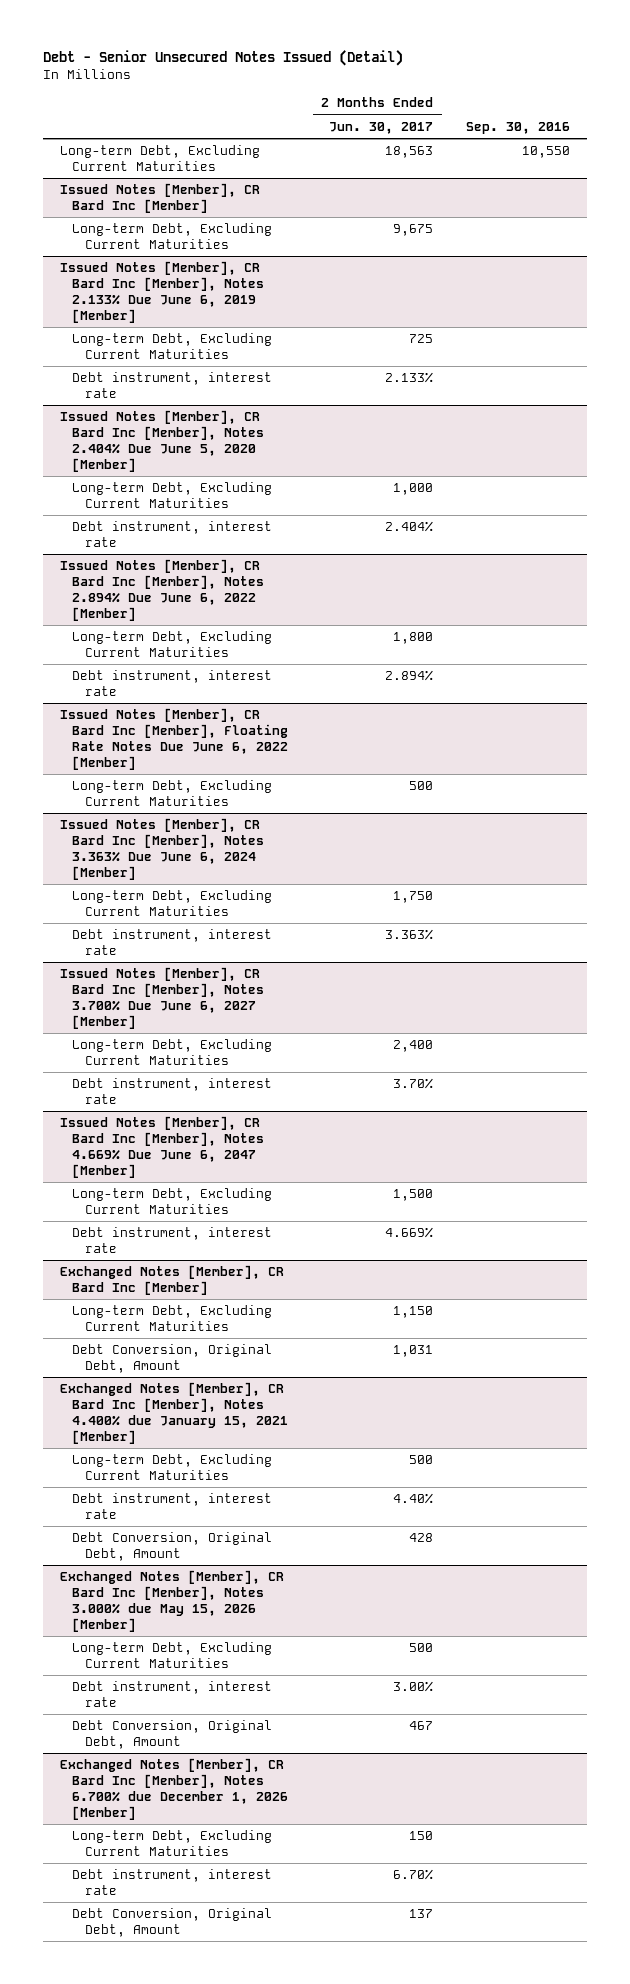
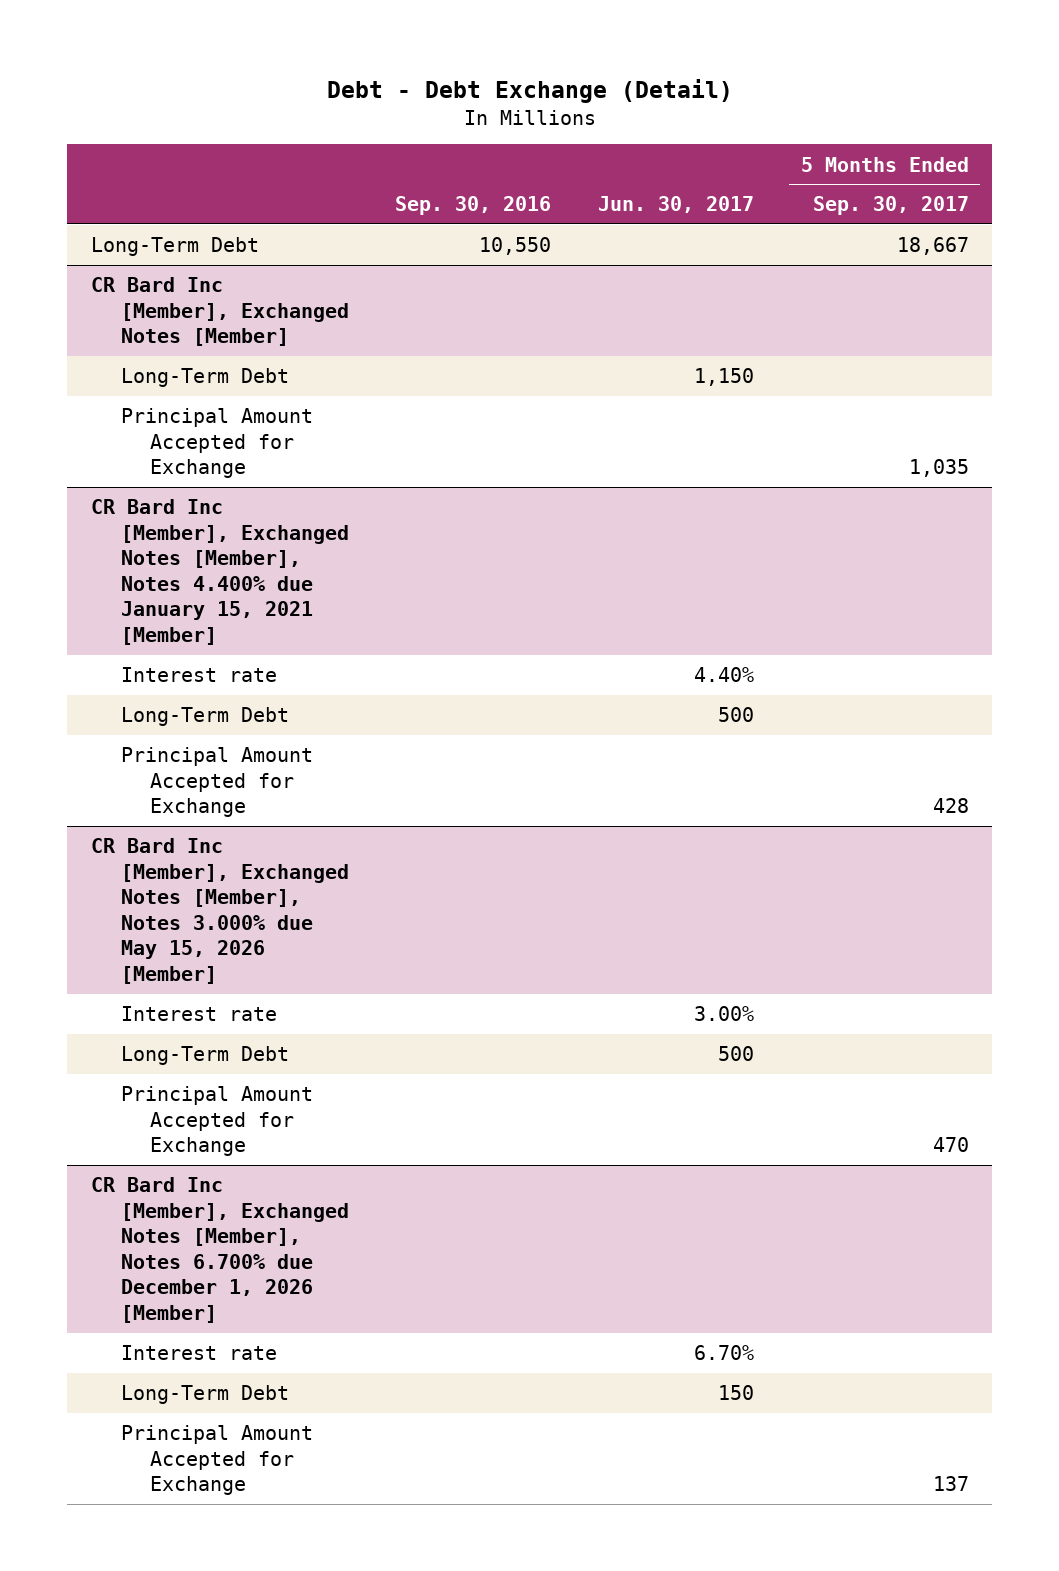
- Debt - Senior Unsecured Notes Issued (Detail)
+ Debt - Debt Exchange (Detail)
- | 2 Months Ended Jun. 30, 2017 | Sep. 30, 2016
+ | Sep. 30, 2016 | Jun. 30, 2017 | 5 Months Ended Sep. 30, 2017
- Long-term Debt, Excluding Current Maturities | 18,563 | 10,550
- Issued Notes [Member], CR Bard Inc [Member]
- Long-term Debt, Excluding Current Maturities | 9,675 |
- Issued Notes [Member], CR Bard Inc [Member], Notes 2.133% Due June 6, 2019 [Member]
- Long-term Debt, Excluding Current Maturities | 725 |
- Debt instrument, interest rate | 2.133% |
- Issued Notes [Member], CR Bard Inc [Member], Notes 2.404% Due June 5, 2020 [Member]
- Long-term Debt, Excluding Current Maturities | 1,000 |
- Debt instrument, interest rate | 2.404% |
- Issued Notes [Member], CR Bard Inc [Member], Notes 2.894% Due June 6, 2022 [Member]
- Long-term Debt, Excluding Current Maturities | 1,800 |
- Debt instrument, interest rate | 2.894% |
- Issued Notes [Member], CR Bard Inc [Member], Floating Rate Notes Due June 6, 2022 [Member]
- Long-term Debt, Excluding Current Maturities | 500 |
- Issued Notes [Member], CR Bard Inc [Member], Notes 3.363% Due June 6, 2024 [Member]
- Long-term Debt, Excluding Current Maturities | 1,750 |
- Debt instrument, interest rate | 3.363% |
- Issued Notes [Member], CR Bard Inc [Member], Notes 3.700% Due June 6, 2027 [Member]
- Long-term Debt, Excluding Current Maturities | 2,400 |
- Debt instrument, interest rate | 3.70% |
- Issued Notes [Member], CR Bard Inc [Member], Notes 4.669% Due June 6, 2047 [Member]
- Long-term Debt, Excluding Current Maturities | 1,500 |
- Debt instrument, interest rate | 4.669% |
- Exchanged Notes [Member], CR Bard Inc [Member]
- Long-term Debt, Excluding Current Maturities | 1,150 |
- Debt Conversion, Original Debt, Amount | 1,031 |
- Exchanged Notes [Member], CR Bard Inc [Member], Notes 4.400% due January 15, 2021 [Member]
- Long-term Debt, Excluding Current Maturities | 500 |
- Debt instrument, interest rate | 4.40% |
- Debt Conversion, Original Debt, Amount | 428 |
- Exchanged Notes [Member], CR Bard Inc [Member], Notes 3.000% due May 15, 2026 [Member]
- Long-term Debt, Excluding Current Maturities | 500 |
- Debt instrument, interest rate | 3.00% |
- Debt Conversion, Original Debt, Amount | 467 |
- Exchanged Notes [Member], CR Bard Inc [Member], Notes 6.700% due December 1, 2026 [Member]
- Long-term Debt, Excluding Current Maturities | 150 |
- Debt instrument, interest rate | 6.70% |
- Debt Conversion, Original Debt, Amount | 137 |
+ Long-Term Debt | 10,550 | | 18,667
+ CR Bard Inc [Member], Exchanged Notes [Member]
+ Long-Term Debt | | 1,150 |
+ Principal Amount Accepted for Exchange | | | 1,035
+ CR Bard Inc [Member], Exchanged Notes [Member], Notes 4.400% due January 15, 2021 [Member]
+ Interest rate | | 4.40% |
+ Long-Term Debt | | 500 |
+ Principal Amount Accepted for Exchange | | | 428
+ CR Bard Inc [Member], Exchanged Notes [Member], Notes 3.000% due May 15, 2026 [Member]
+ Interest rate | | 3.00% |
+ Long-Term Debt | | 500 |
+ Principal Amount Accepted for Exchange | | | 470
+ CR Bard Inc [Member], Exchanged Notes [Member], Notes 6.700% due December 1, 2026 [Member]
+ Interest rate | | 6.70% |
+ Long-Term Debt | | 150 |
+ Principal Amount Accepted for Exchange | | | 137

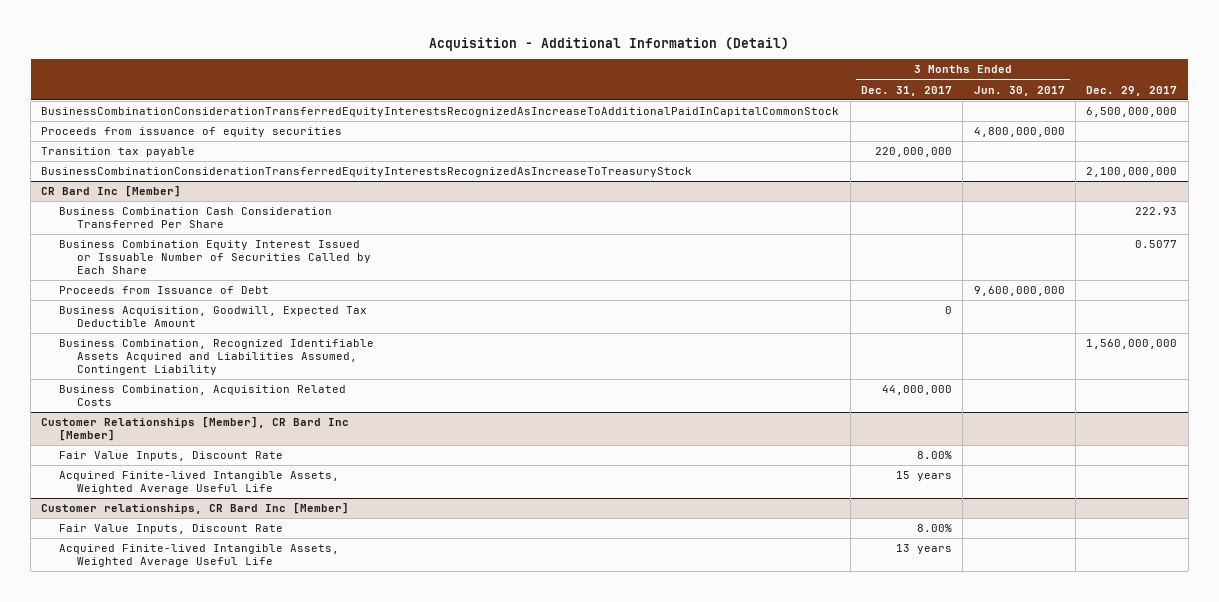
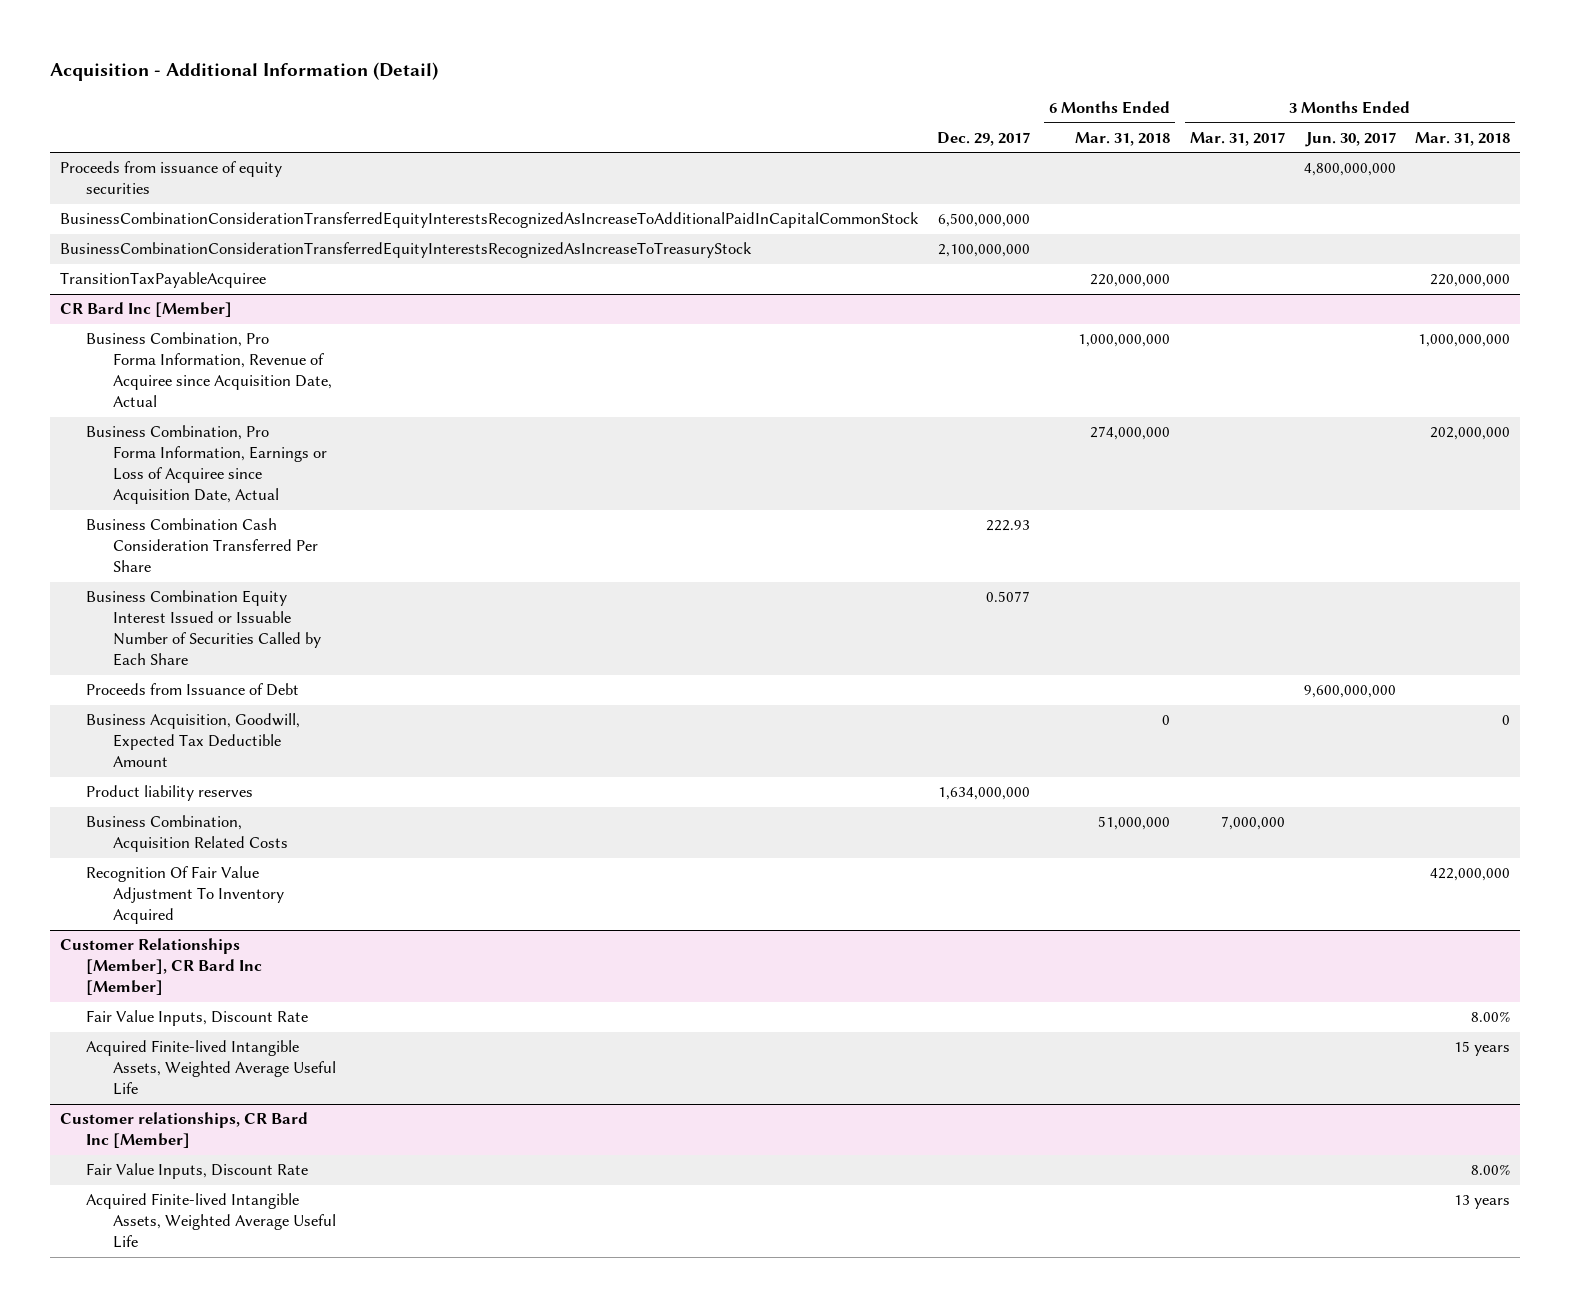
- | 3 Months Ended Dec. 31, 2017 | 3 Months Ended Jun. 30, 2017 | Dec. 29, 2017
+ | Dec. 29, 2017 | 6 Months Ended Mar. 31, 2018 | 3 Months Ended Mar. 31, 2017 | 3 Months Ended Jun. 30, 2017 | 3 Months Ended Mar. 31, 2018
- Transition tax payable | 220,000,000 | |
moved down: BusinessCombinationConsiderationTransferredEquityInterestsRecognizedAsIncreaseToAdditionalPaidInCapitalCommonStock | 6,500,000,000 | | | |
+ TransitionTaxPayableAcquiree | | 220,000,000 | | | 220,000,000
@ CR Bard Inc [Member]
+ Business Combination, Pro Forma Information, Revenue of Acquiree since Acquisition Date, Actual | | 1,000,000,000 | | | 1,000,000,000
+ Business Combination, Pro Forma Information, Earnings or Loss of Acquiree since Acquisition Date, Actual | | 274,000,000 | | | 202,000,000
- Business Combination, Recognized Identifiable Assets Acquired and Liabilities Assumed, Contingent Liability | | | 1,560,000,000
+ Product liability reserves | 1,634,000,000 | | | |
+ Recognition Of Fair Value Adjustment To Inventory Acquired | | | | | 422,000,000

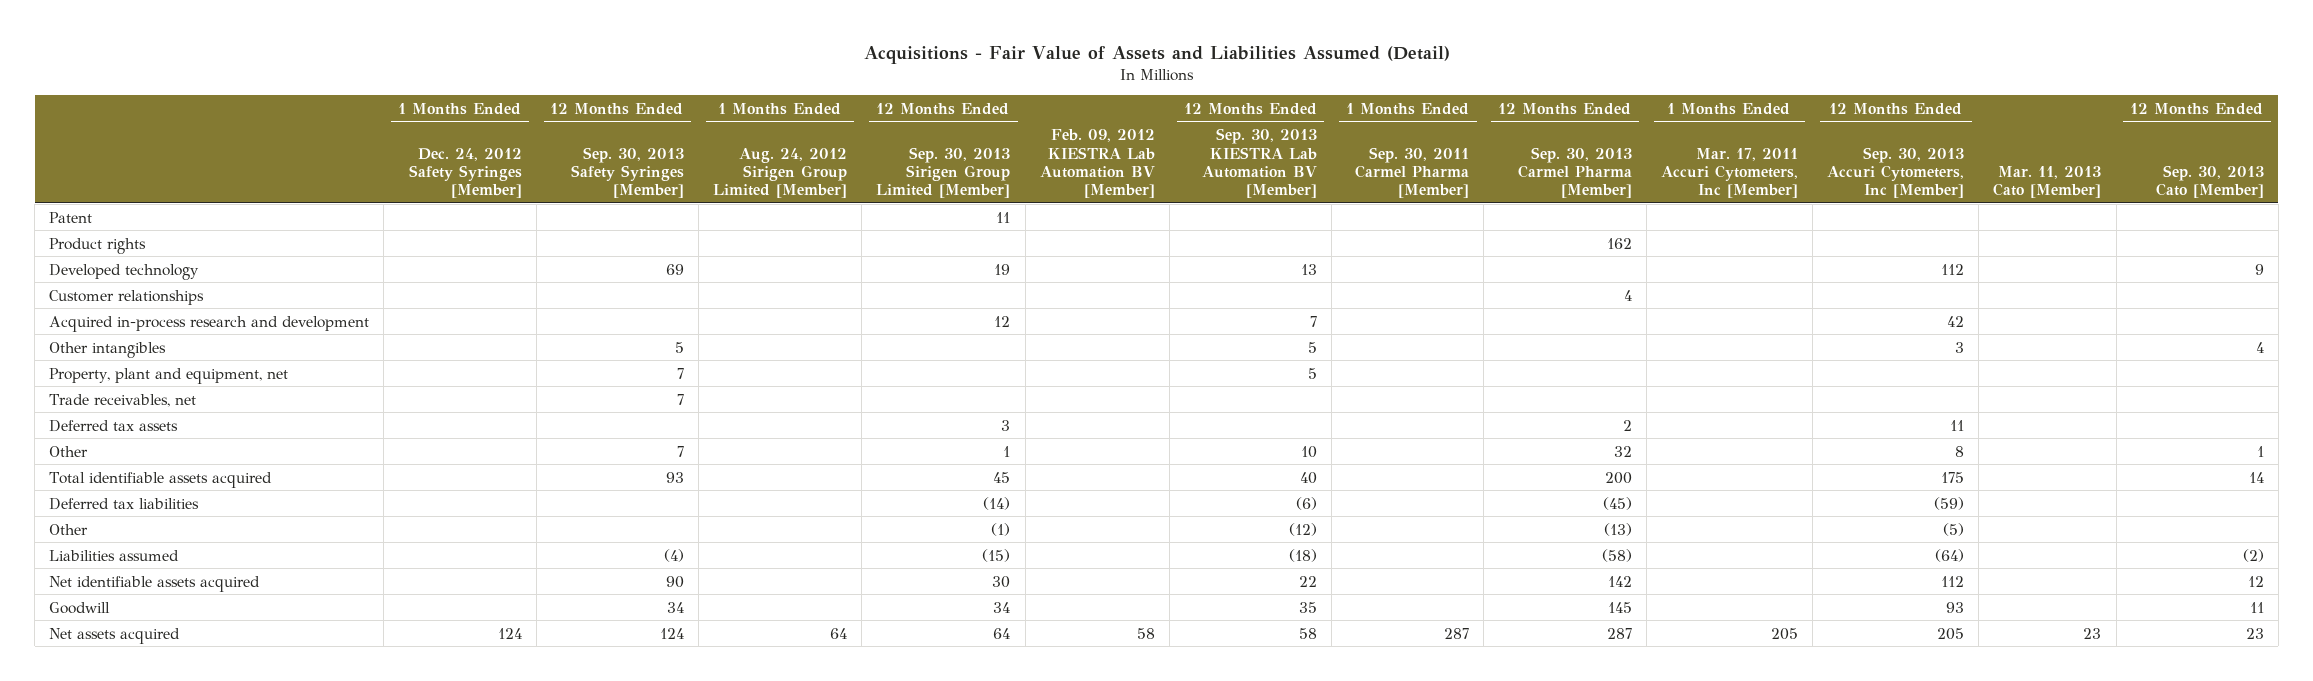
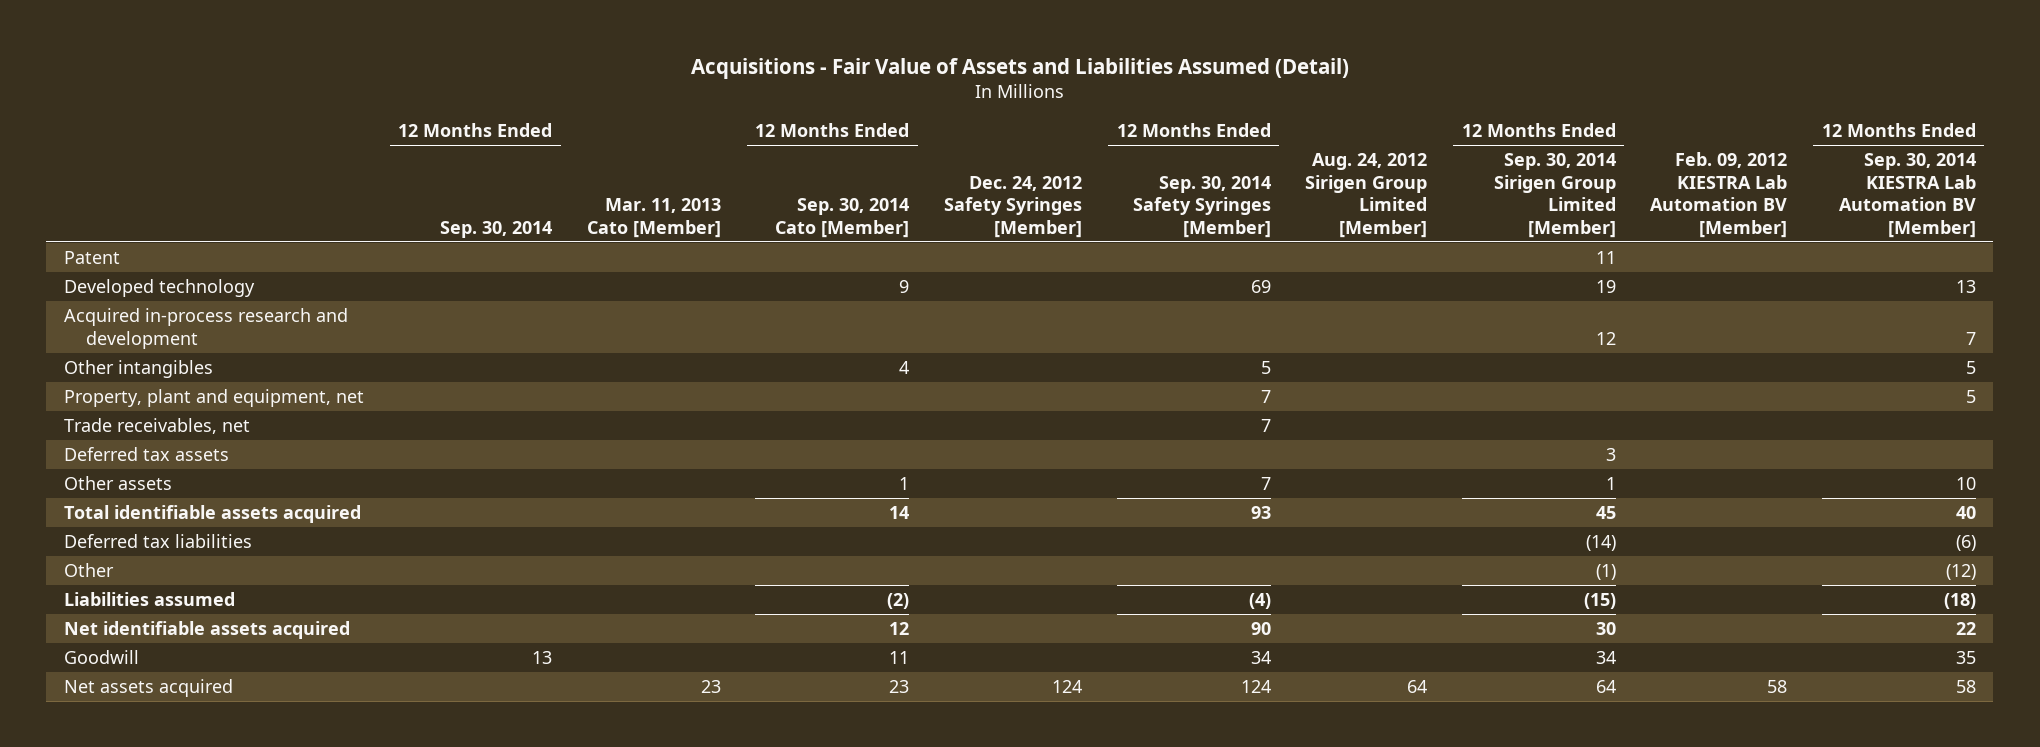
- | 1 Months Ended Dec. 24, 2012 Safety Syringes [Member] | 12 Months Ended Sep. 30, 2013 Safety Syringes [Member] | 1 Months Ended Aug. 24, 2012 Sirigen Group Limited [Member] | 12 Months Ended Sep. 30, 2013 Sirigen Group Limited [Member] | Feb. 09, 2012 KIESTRA Lab Automation BV [Member] | 12 Months Ended Sep. 30, 2013 KIESTRA Lab Automation BV [Member] | 1 Months Ended Sep. 30, 2011 Carmel Pharma [Member] | 12 Months Ended Sep. 30, 2013 Carmel Pharma [Member] | 1 Months Ended Mar. 17, 2011 Accuri Cytometers, Inc [Member] | 12 Months Ended Sep. 30, 2013 Accuri Cytometers, Inc [Member] | Mar. 11, 2013 Cato [Member] | 12 Months Ended Sep. 30, 2013 Cato [Member]
+ | 12 Months Ended Sep. 30, 2014 | Mar. 11, 2013 Cato [Member] | 12 Months Ended Sep. 30, 2014 Cato [Member] | Dec. 24, 2012 Safety Syringes [Member] | 12 Months Ended Sep. 30, 2014 Safety Syringes [Member] | Aug. 24, 2012 Sirigen Group Limited [Member] | 12 Months Ended Sep. 30, 2014 Sirigen Group Limited [Member] | Feb. 09, 2012 KIESTRA Lab Automation BV [Member] | 12 Months Ended Sep. 30, 2014 KIESTRA Lab Automation BV [Member]
- Product rights | | | | | | | | 162 | | | |
- Customer relationships | | | | | | | | 4 | | | |
- Other | | 7 | | 1 | | 10 | | 32 | | 8 | | 1
+ Other assets | | | 1 | | 7 | | 1 | | 10

